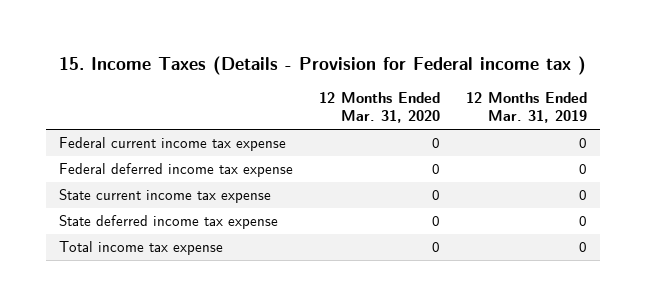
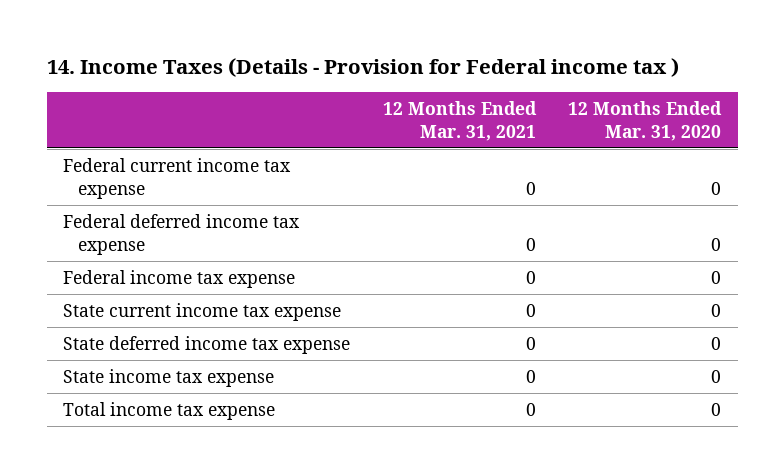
- 15. Income Taxes (Details - Provision for Federal income tax )
+ 14. Income Taxes (Details - Provision for Federal income tax )
- | 12 Months Ended Mar. 31, 2020 | 12 Months Ended Mar. 31, 2019
+ | 12 Months Ended Mar. 31, 2021 | 12 Months Ended Mar. 31, 2020
+ Federal income tax expense | 0 | 0
+ State income tax expense | 0 | 0

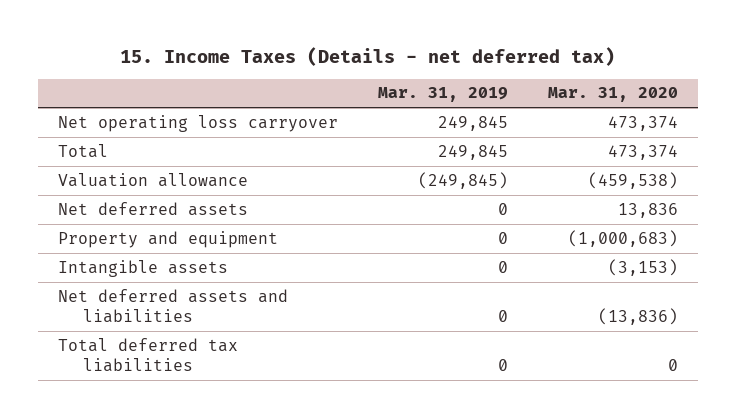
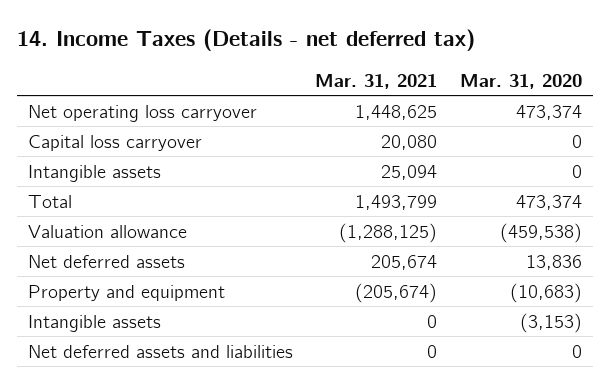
- 15. Income Taxes (Details - net deferred tax)
+ 14. Income Taxes (Details - net deferred tax)
- | Mar. 31, 2019 | Mar. 31, 2020
+ | Mar. 31, 2021 | Mar. 31, 2020
+ Capital loss carryover | 20,080 | 0
+ Intangible assets | 25,094 | 0
- Property and equipment | 0 | (1,000,683)
+ Property and equipment | (205,674) | (10,683)
- Net deferred assets and liabilities | 0 | (13,836)
- Total deferred tax liabilities | 0 | 0
+ Net deferred assets and liabilities | 0 | 0

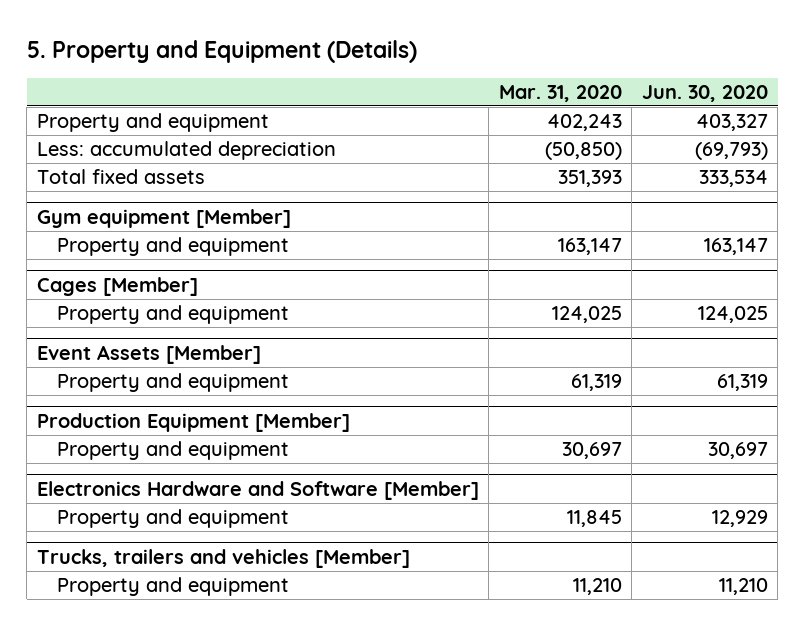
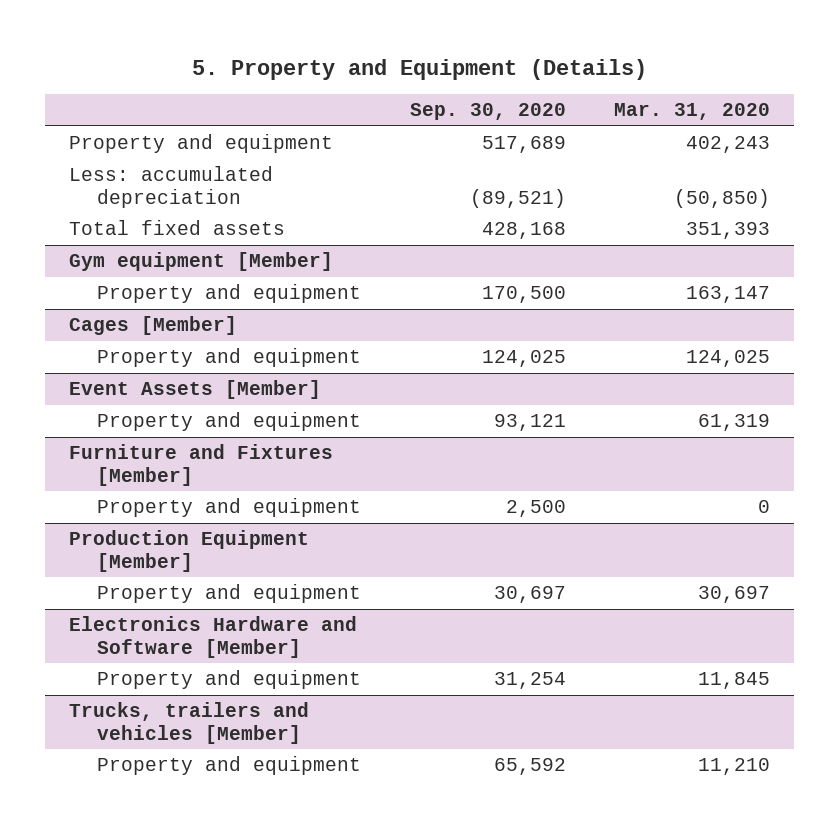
- | Mar. 31, 2020 | Jun. 30, 2020
+ | Sep. 30, 2020 | Mar. 31, 2020
+ Furniture and Fixtures [Member]
+ Property and equipment | 2,500 | 0

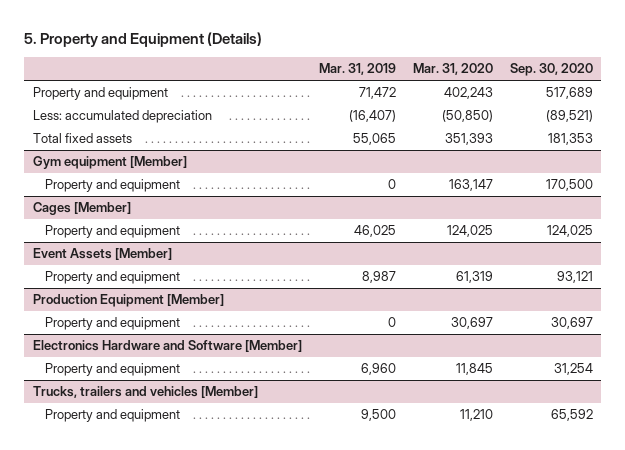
- | Sep. 30, 2020 | Mar. 31, 2020
+ | Mar. 31, 2019 | Mar. 31, 2020 | Sep. 30, 2020
- Total fixed assets | 428,168 | 351,393
+ Total fixed assets | 55,065 | 351,393 | 181,353
- Furniture and Fixtures [Member]
- Property and equipment | 2,500 | 0

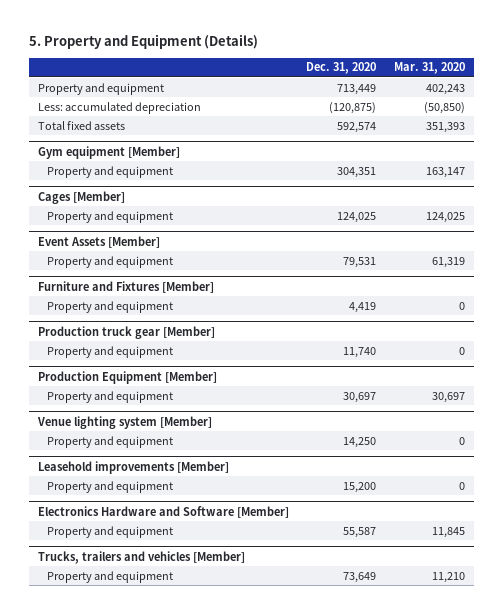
- | Mar. 31, 2019 | Mar. 31, 2020 | Sep. 30, 2020
+ | Dec. 31, 2020 | Mar. 31, 2020
+ Furniture and Fixtures [Member]
+ Property and equipment | 4,419 | 0
+ Production truck gear [Member]
+ Property and equipment | 11,740 | 0
+ Venue lighting system [Member]
+ Property and equipment | 14,250 | 0
+ Leasehold improvements [Member]
+ Property and equipment | 15,200 | 0

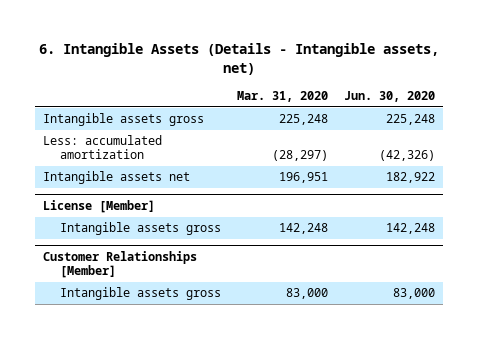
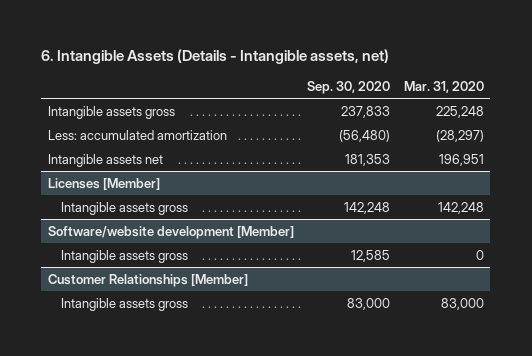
- | Mar. 31, 2020 | Jun. 30, 2020
+ | Sep. 30, 2020 | Mar. 31, 2020
- License [Member]
+ Licenses [Member]
+ Software/website development [Member]
+ Intangible assets gross | 12,585 | 0

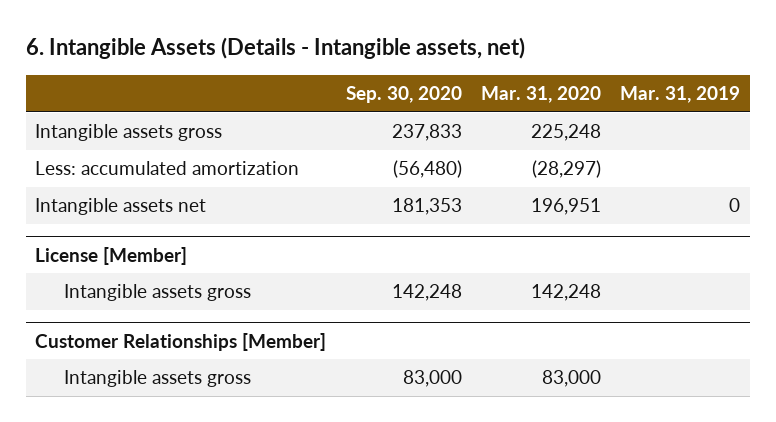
- | Sep. 30, 2020 | Mar. 31, 2020
+ | Sep. 30, 2020 | Mar. 31, 2020 | Mar. 31, 2019
- Licenses [Member]
+ License [Member]
- Software/website development [Member]
- Intangible assets gross | 12,585 | 0

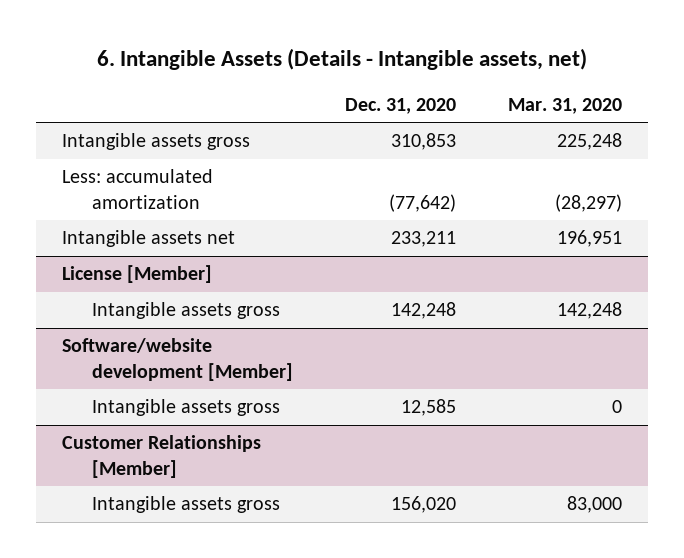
- | Sep. 30, 2020 | Mar. 31, 2020 | Mar. 31, 2019
+ | Dec. 31, 2020 | Mar. 31, 2020
+ Software/website development [Member]
+ Intangible assets gross | 12,585 | 0

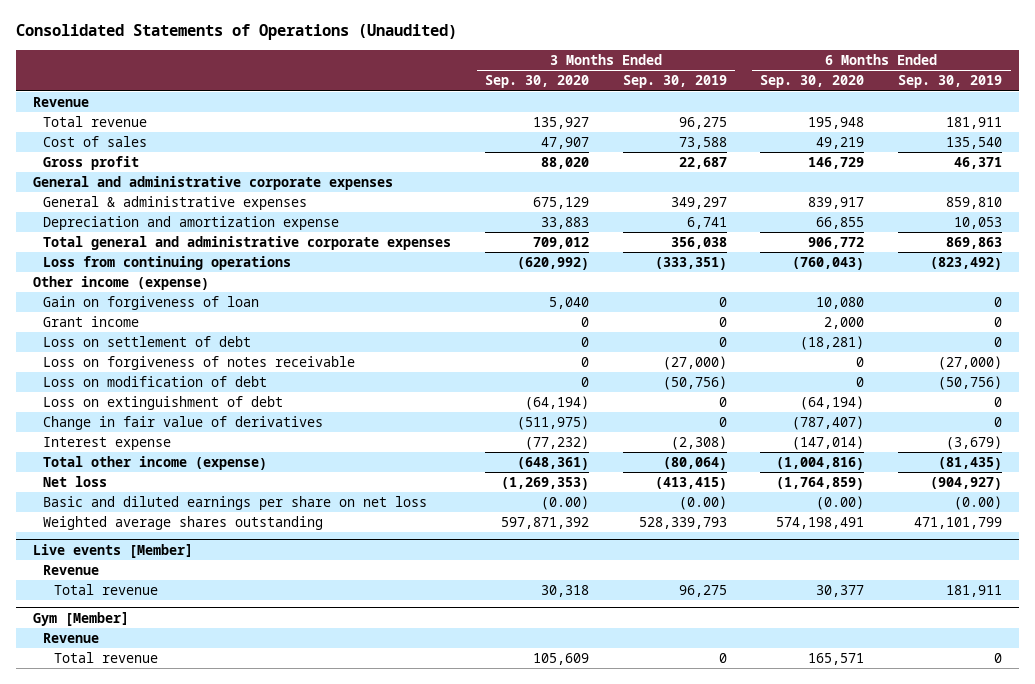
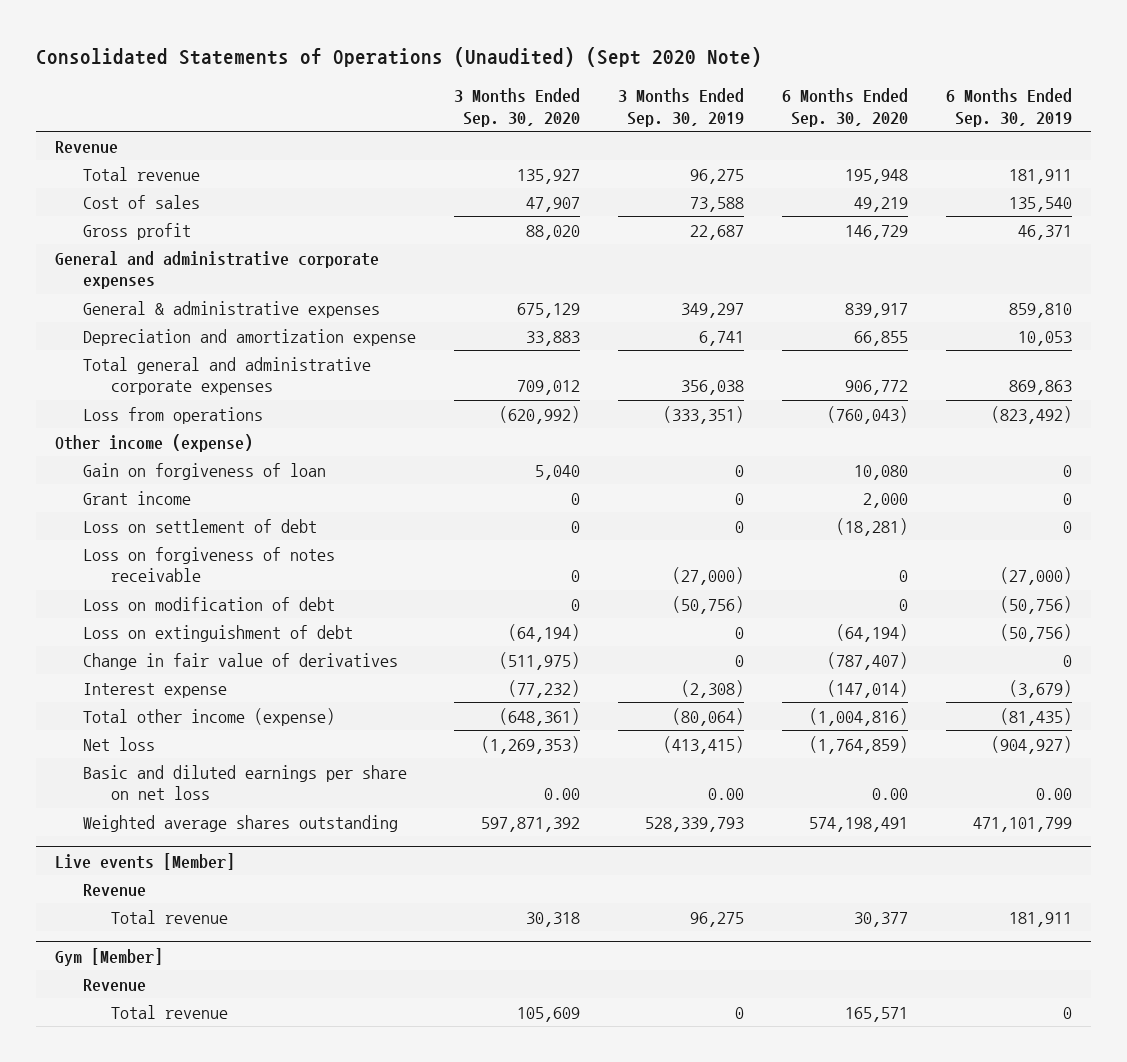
- Consolidated Statements of Operations (Unaudited)
+ Consolidated Statements of Operations (Unaudited) (Sept 2020 Note)
- Loss from continuing operations | (620,992) | (333,351) | (760,043) | (823,492)
+ Loss from operations | (620,992) | (333,351) | (760,043) | (823,492)
- Loss on extinguishment of debt | (64,194) | 0 | (64,194) | 0
+ Loss on extinguishment of debt | (64,194) | 0 | (64,194) | (50,756)
- Basic and diluted earnings per share on net loss | (0.00) | (0.00) | (0.00) | (0.00)
+ Basic and diluted earnings per share on net loss | 0.00 | 0.00 | 0.00 | 0.00

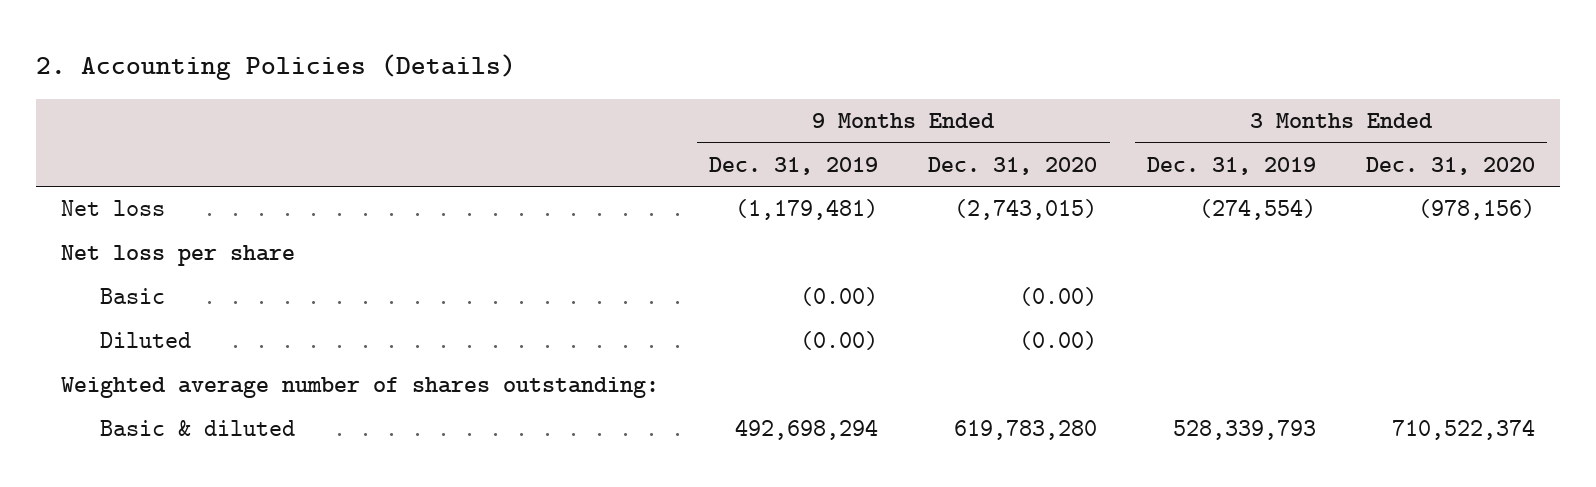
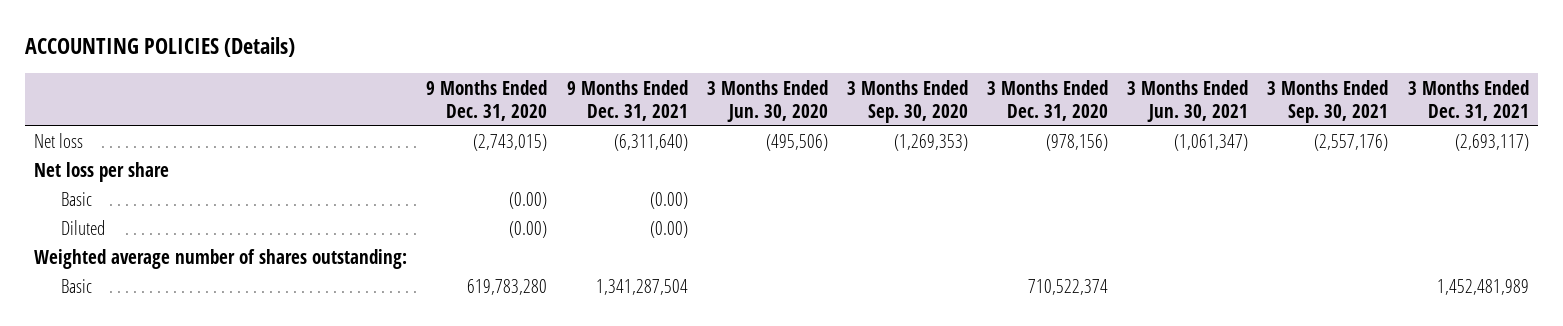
- 2. Accounting Policies (Details)
+ ACCOUNTING POLICIES (Details)
- | 9 Months Ended Dec. 31, 2019 | 9 Months Ended Dec. 31, 2020 | 3 Months Ended Dec. 31, 2019 | 3 Months Ended Dec. 31, 2020
+ | 9 Months Ended Dec. 31, 2020 | 9 Months Ended Dec. 31, 2021 | 3 Months Ended Jun. 30, 2020 | 3 Months Ended Sep. 30, 2020 | 3 Months Ended Dec. 31, 2020 | 3 Months Ended Jun. 30, 2021 | 3 Months Ended Sep. 30, 2021 | 3 Months Ended Dec. 31, 2021
- Basic & diluted | 492,698,294 | 619,783,280 | 528,339,793 | 710,522,374
+ Basic | 619,783,280 | 1,341,287,504 | | | 710,522,374 | | | 1,452,481,989

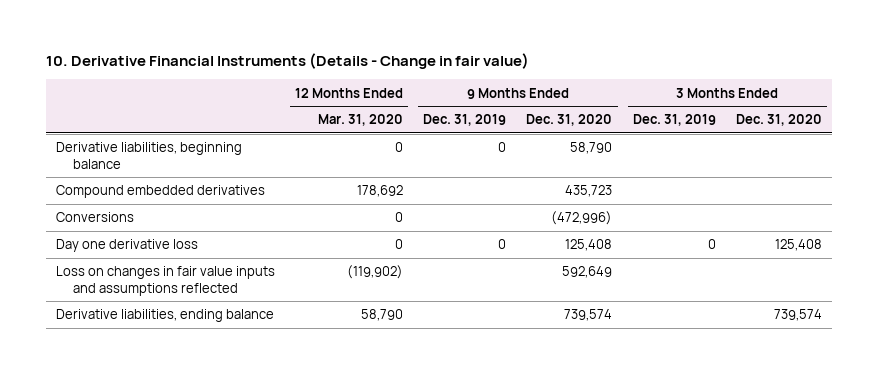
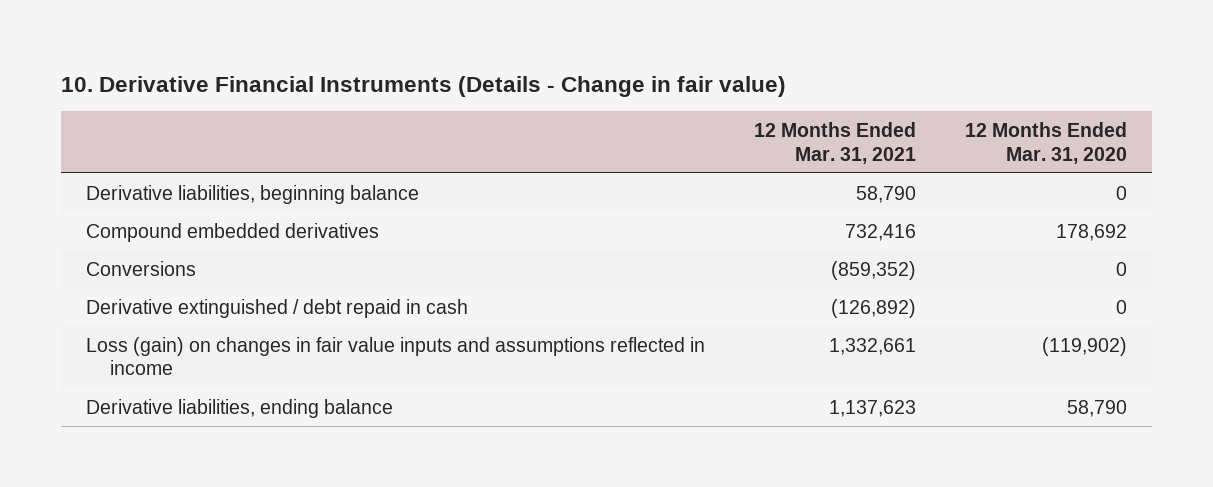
- | 12 Months Ended Mar. 31, 2020 | 9 Months Ended Dec. 31, 2019 | 9 Months Ended Dec. 31, 2020 | 3 Months Ended Dec. 31, 2019 | 3 Months Ended Dec. 31, 2020
+ | 12 Months Ended Mar. 31, 2021 | 12 Months Ended Mar. 31, 2020
- Day one derivative loss | 0 | 0 | 125,408 | 0 | 125,408
- Loss on changes in fair value inputs and assumptions reflected | (119,902) | | 592,649 | |
+ Derivative extinguished / debt repaid in cash | (126,892) | 0
+ Loss (gain) on changes in fair value inputs and assumptions reflected in income | 1,332,661 | (119,902)

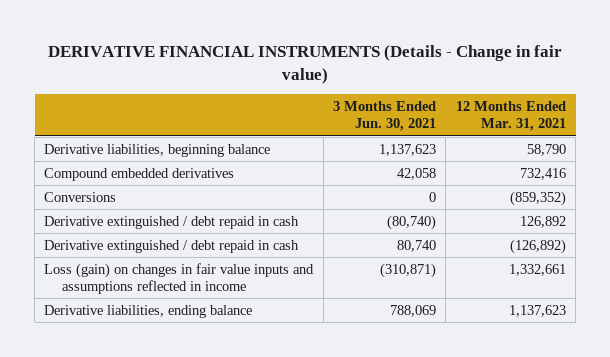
- 10. Derivative Financial Instruments (Details - Change in fair value)
+ DERIVATIVE FINANCIAL INSTRUMENTS (Details - Change in fair value)
- | 12 Months Ended Mar. 31, 2021 | 12 Months Ended Mar. 31, 2020
+ | 3 Months Ended Jun. 30, 2021 | 12 Months Ended Mar. 31, 2021
+ Derivative extinguished / debt repaid in cash | (80,740) | 126,892

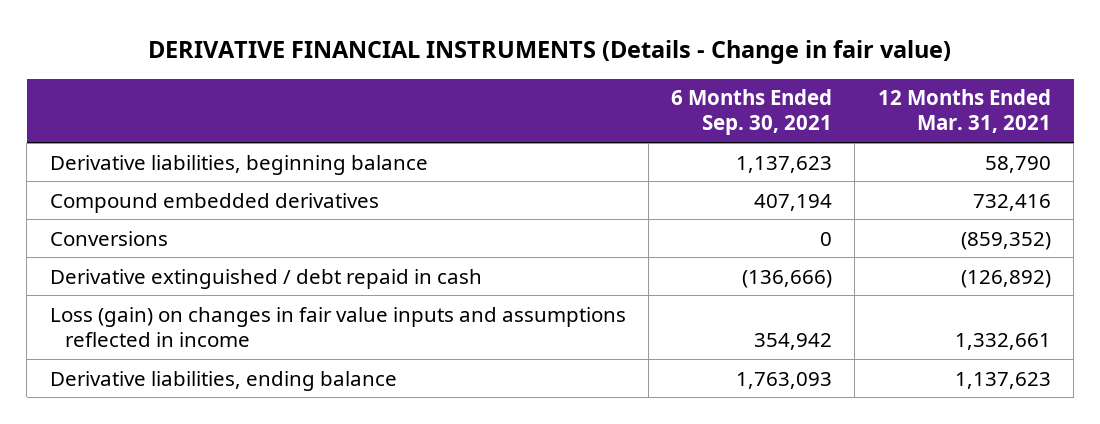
- | 3 Months Ended Jun. 30, 2021 | 12 Months Ended Mar. 31, 2021
+ | 6 Months Ended Sep. 30, 2021 | 12 Months Ended Mar. 31, 2021
- Derivative extinguished / debt repaid in cash | (80,740) | 126,892

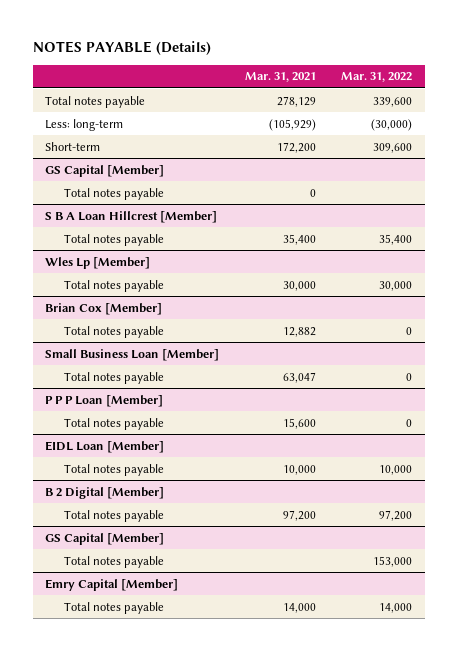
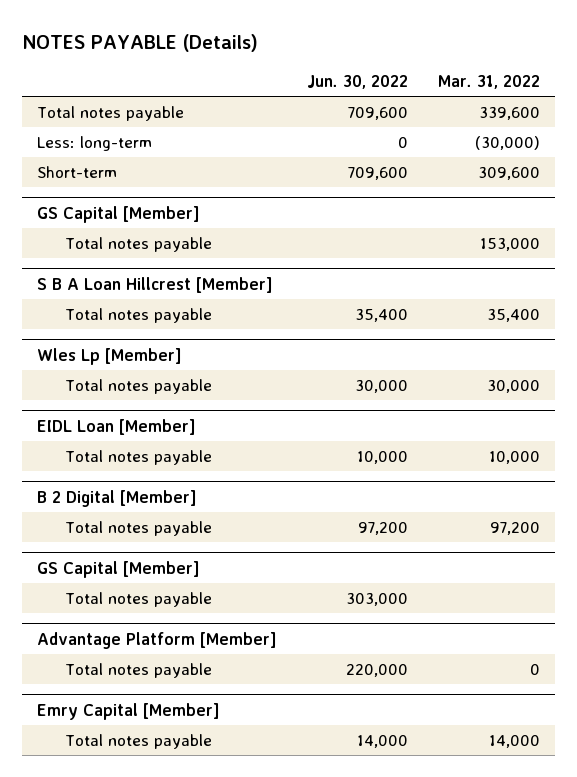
- | Mar. 31, 2021 | Mar. 31, 2022
+ | Jun. 30, 2022 | Mar. 31, 2022
@ GS Capital [Member]
moved up: Total notes payable | | 153,000
- Brian Cox [Member]
- Total notes payable | 12,882 | 0
- Small Business Loan [Member]
- Total notes payable | 63,047 | 0
- P P P Loan [Member]
- Total notes payable | 15,600 | 0
@ GS Capital [Member]
moved down: Total notes payable | 303,000 |
+ Advantage Platform [Member]
+ Total notes payable | 220,000 | 0

